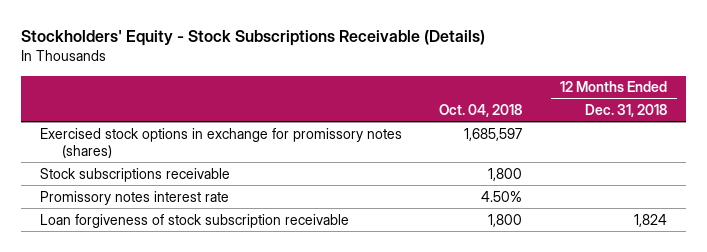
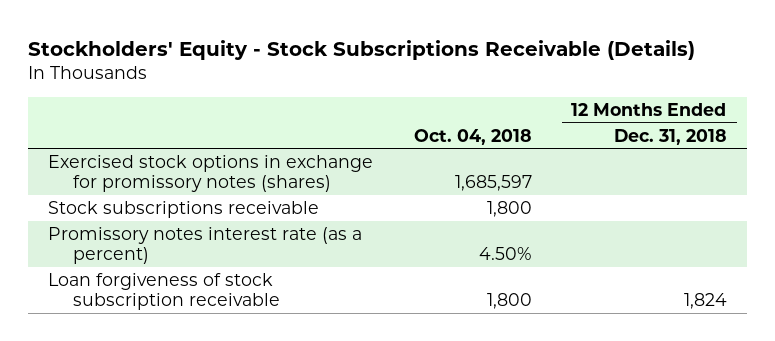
- Promissory notes interest rate | 4.50% |
+ Promissory notes interest rate (as a percent) | 4.50% |

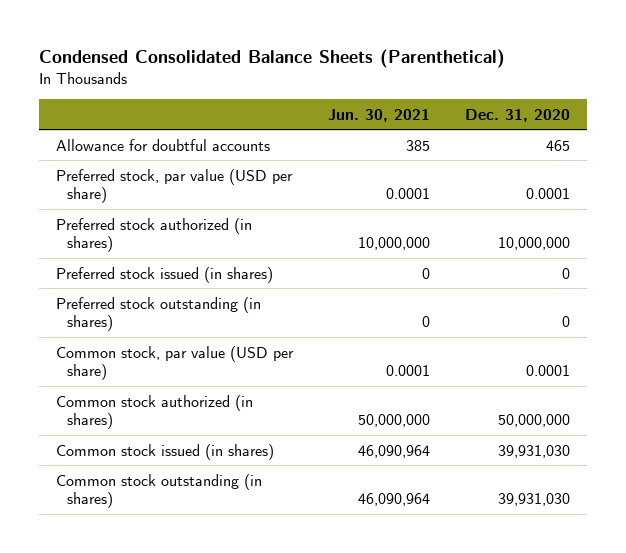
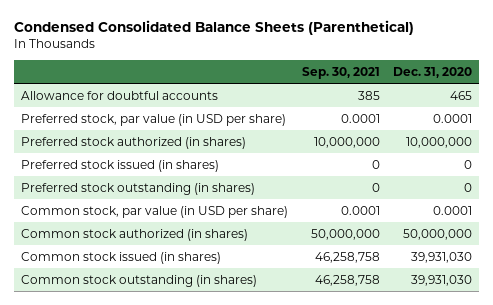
- | Jun. 30, 2021 | Dec. 31, 2020
+ | Sep. 30, 2021 | Dec. 31, 2020
- Preferred stock, par value (USD per share) | 0.0001 | 0.0001
+ Preferred stock, par value (in USD per share) | 0.0001 | 0.0001
- Common stock, par value (USD per share) | 0.0001 | 0.0001
+ Common stock, par value (in USD per share) | 0.0001 | 0.0001

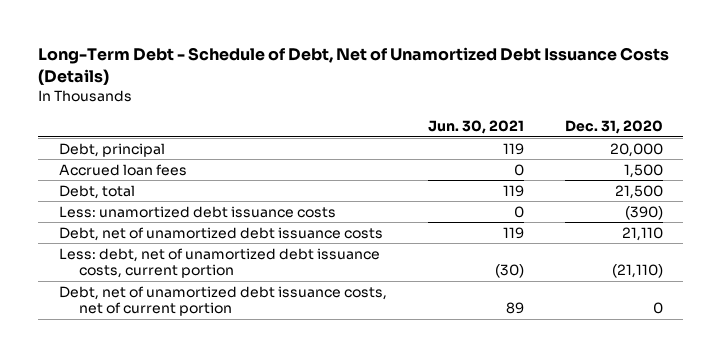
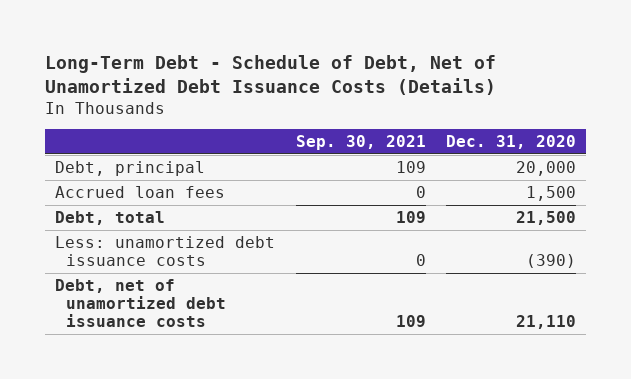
- | Jun. 30, 2021 | Dec. 31, 2020
+ | Sep. 30, 2021 | Dec. 31, 2020
- Less: debt, net of unamortized debt issuance costs, current portion | (30) | (21,110)
- Debt, net of unamortized debt issuance costs, net of current portion | 89 | 0

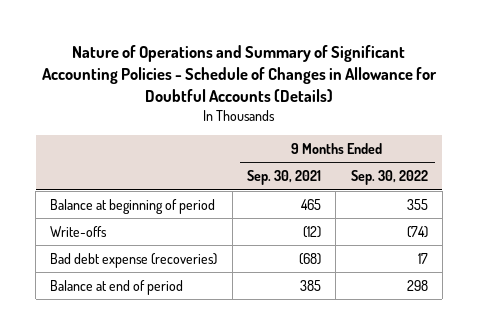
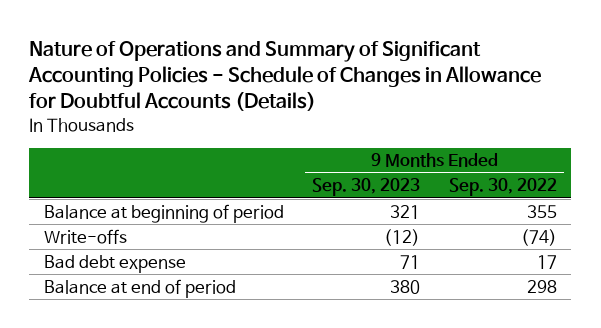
- | 9 Months Ended Sep. 30, 2021 | 9 Months Ended Sep. 30, 2022
+ | 9 Months Ended Sep. 30, 2023 | 9 Months Ended Sep. 30, 2022
- Bad debt expense (recoveries) | (68) | 17
+ Bad debt expense | 71 | 17

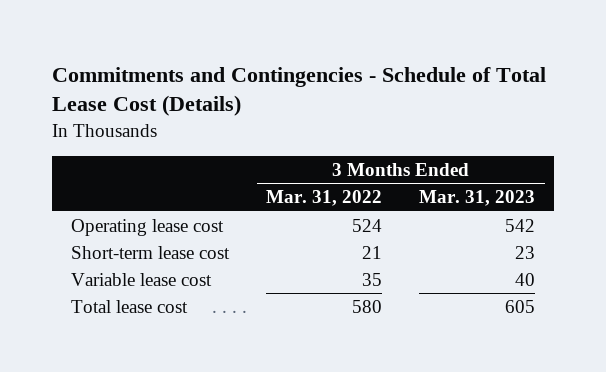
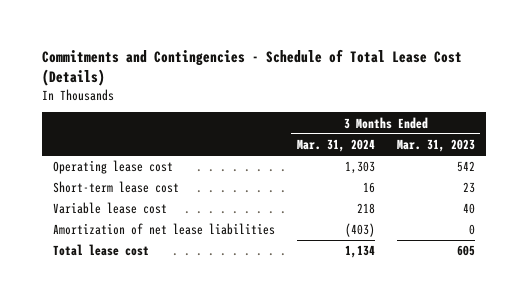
- | 3 Months Ended Mar. 31, 2022 | 3 Months Ended Mar. 31, 2023
+ | 3 Months Ended Mar. 31, 2024 | 3 Months Ended Mar. 31, 2023
+ Amortization of net lease liabilities | (403) | 0

